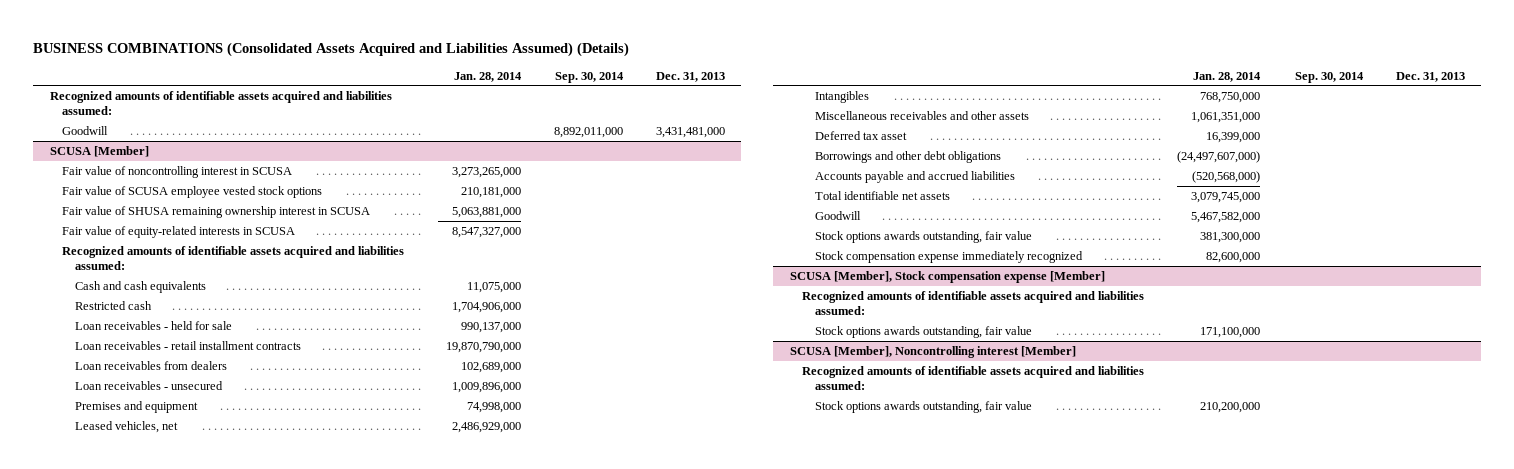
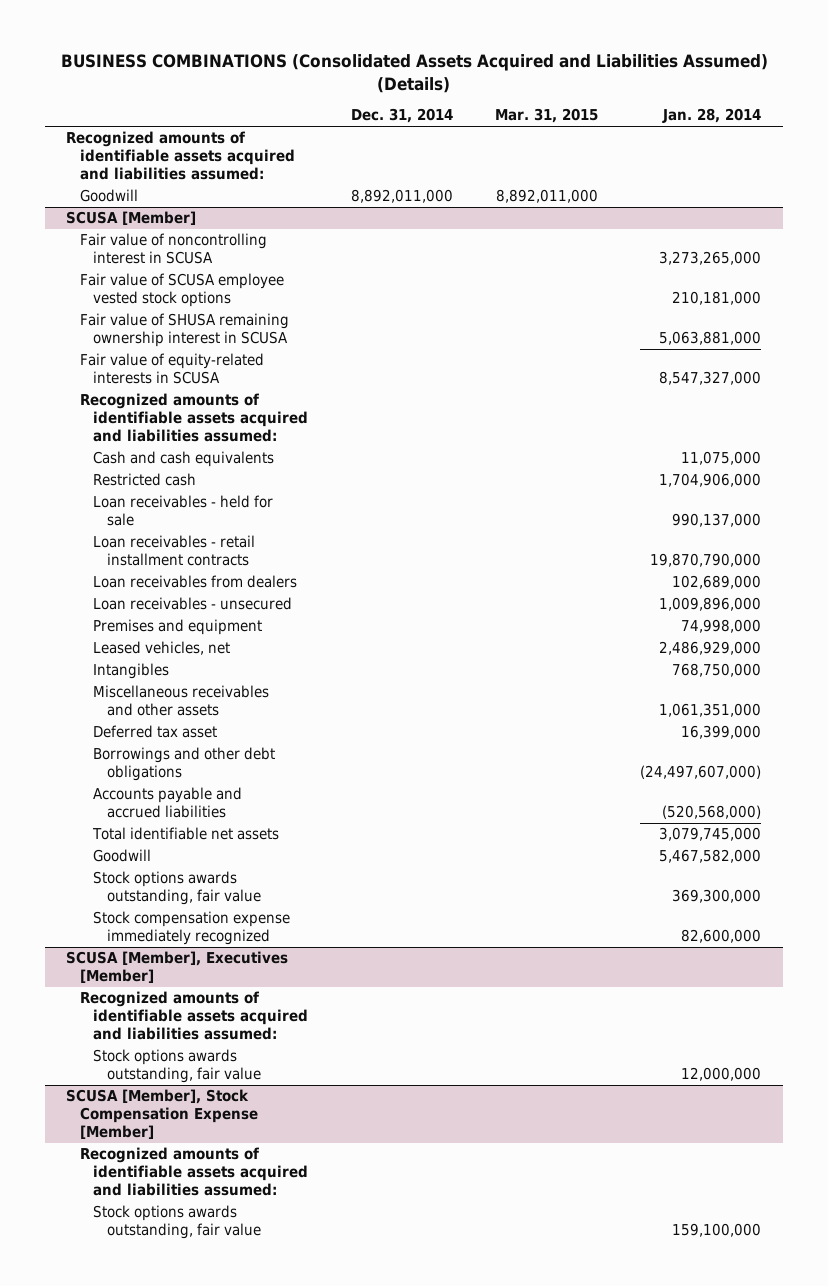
- | Jan. 28, 2014 | Sep. 30, 2014 | Dec. 31, 2013
+ | Dec. 31, 2014 | Mar. 31, 2015 | Jan. 28, 2014
@ SCUSA [Member]
- Stock options awards outstanding, fair value | 381,300,000 | |
+ Stock options awards outstanding, fair value | | | 369,300,000
- SCUSA [Member], Stock compensation expense [Member]
+ SCUSA [Member], Executives [Member]
- Stock options awards outstanding, fair value | 171,100,000 | |
- SCUSA [Member], Noncontrolling interest [Member]
+ Stock options awards outstanding, fair value | | | 12,000,000
+ SCUSA [Member], Stock Compensation Expense [Member]
- Stock options awards outstanding, fair value | 210,200,000 | |
+ Stock options awards outstanding, fair value | | | 159,100,000

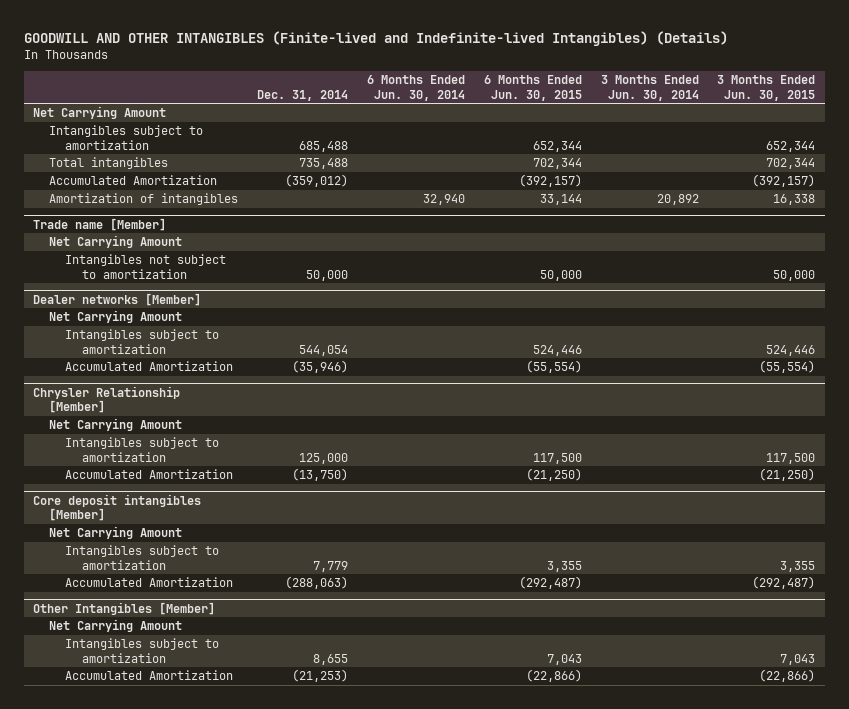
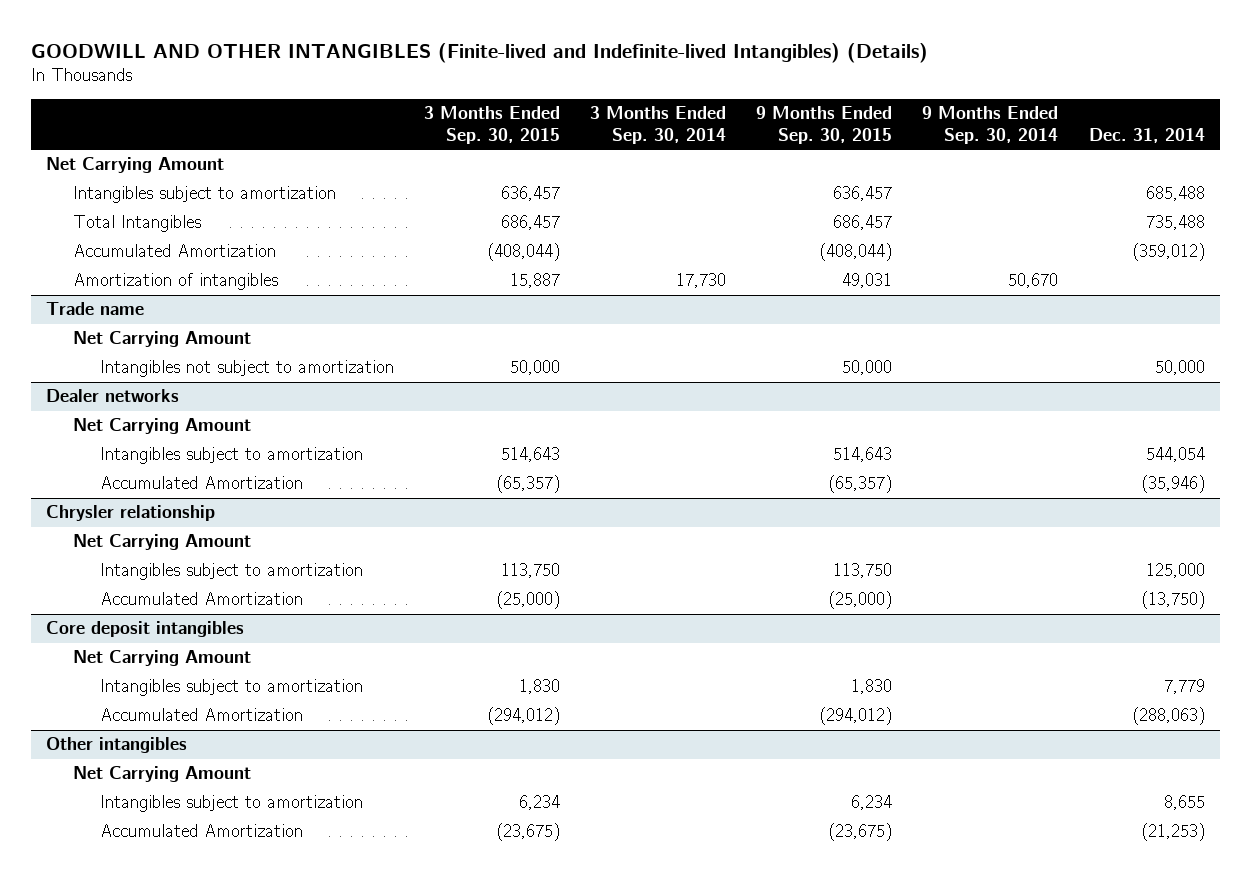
- | Dec. 31, 2014 | 6 Months Ended Jun. 30, 2014 | 6 Months Ended Jun. 30, 2015 | 3 Months Ended Jun. 30, 2014 | 3 Months Ended Jun. 30, 2015
+ | 3 Months Ended Sep. 30, 2015 | 3 Months Ended Sep. 30, 2014 | 9 Months Ended Sep. 30, 2015 | 9 Months Ended Sep. 30, 2014 | Dec. 31, 2014
- Total intangibles | 735,488 | | 702,344 | | 702,344
+ Total Intangibles | 686,457 | | 686,457 | | 735,488
- Trade name [Member]
+ Trade name
- Dealer networks [Member]
+ Dealer networks
- Chrysler Relationship [Member]
+ Chrysler relationship
- Core deposit intangibles [Member]
+ Core deposit intangibles
- Other Intangibles [Member]
+ Other intangibles

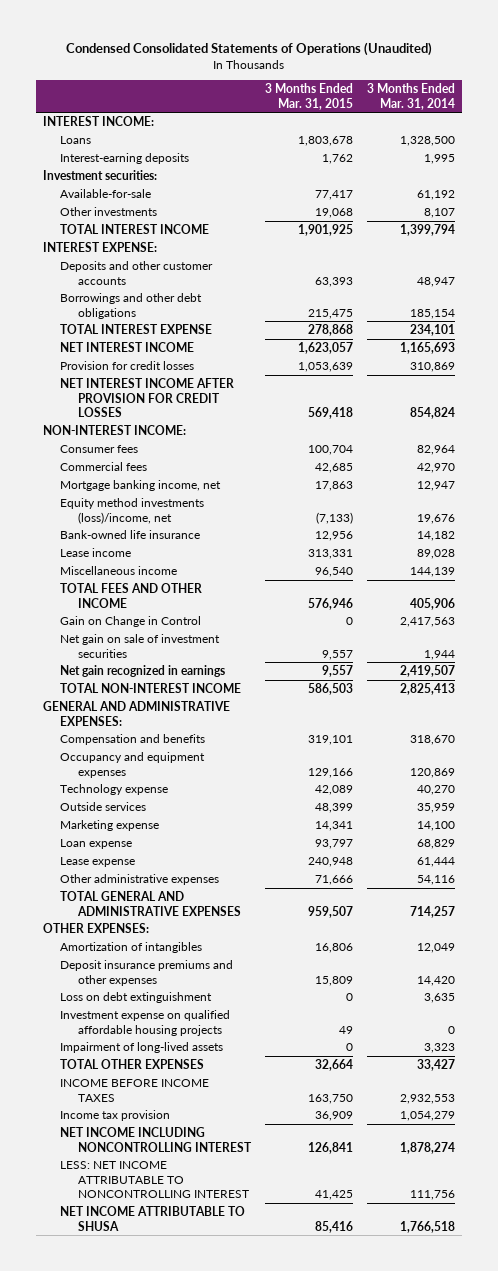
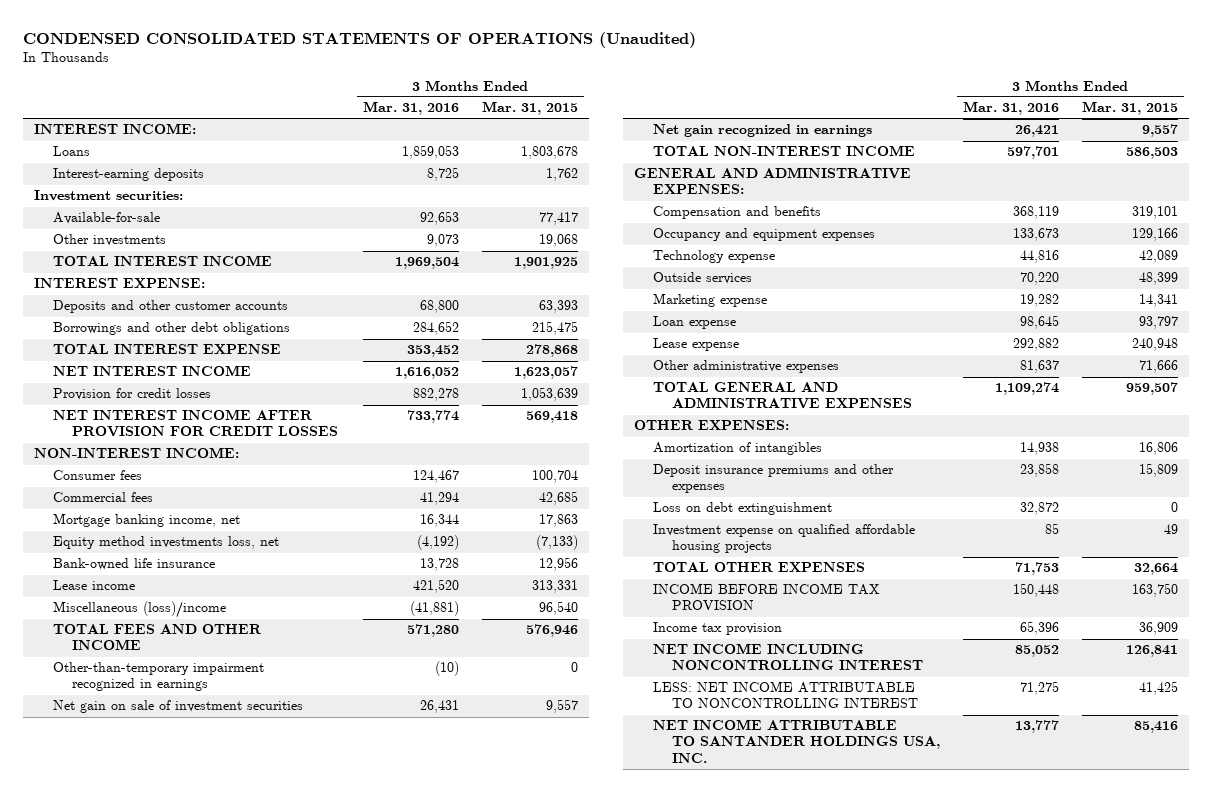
- Condensed Consolidated Statements of Operations (Unaudited)
+ CONDENSED CONSOLIDATED STATEMENTS OF OPERATIONS (Unaudited)
- | 3 Months Ended Mar. 31, 2015 | 3 Months Ended Mar. 31, 2014
+ | 3 Months Ended Mar. 31, 2016 | 3 Months Ended Mar. 31, 2015
- Equity method investments (loss)/income, net | (7,133) | 19,676
+ Equity method investments loss, net | (4,192) | (7,133)
- Miscellaneous income | 96,540 | 144,139
+ Miscellaneous (loss)/income | (41,881) | 96,540
- Gain on Change in Control | 0 | 2,417,563
+ Other-than-temporary impairment recognized in earnings | (10) | 0
- Impairment of long-lived assets | 0 | 3,323
- INCOME BEFORE INCOME TAXES | 163,750 | 2,932,553
+ INCOME BEFORE INCOME TAX PROVISION | 150,448 | 163,750
- NET INCOME ATTRIBUTABLE TO SHUSA | 85,416 | 1,766,518
+ NET INCOME ATTRIBUTABLE TO SANTANDER HOLDINGS USA, INC. | 13,777 | 85,416

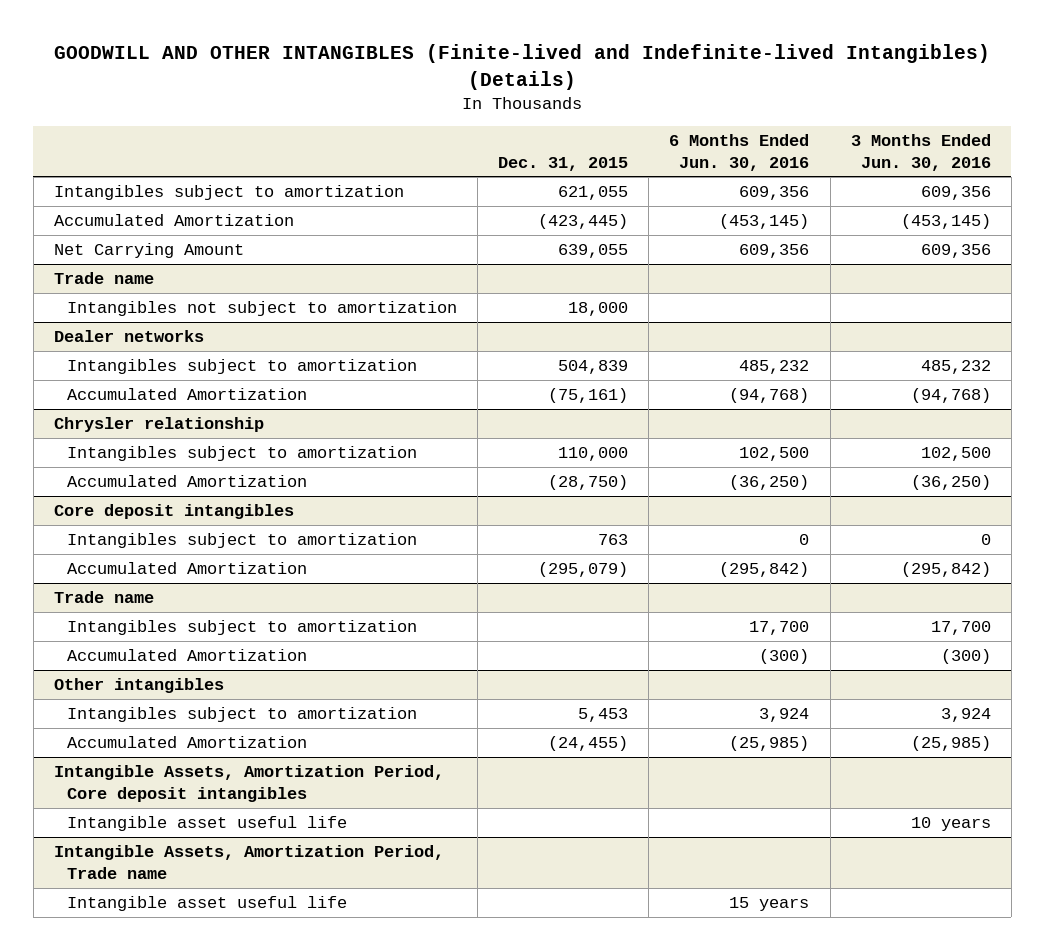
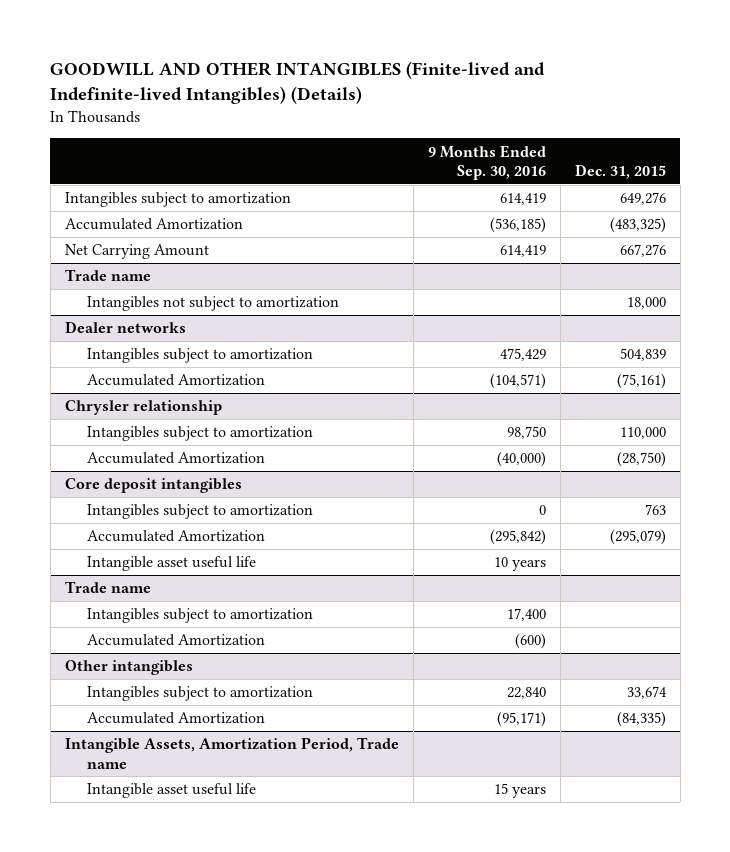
- | Dec. 31, 2015 | 6 Months Ended Jun. 30, 2016 | 3 Months Ended Jun. 30, 2016
+ | 9 Months Ended Sep. 30, 2016 | Dec. 31, 2015
- Intangibles subject to amortization | 621,055 | 609,356 | 609,356
- Accumulated Amortization | (423,445) | (453,145) | (453,145)
- Net Carrying Amount | 639,055 | 609,356 | 609,356
+ Intangibles subject to amortization | 614,419 | 649,276
+ Accumulated Amortization | (536,185) | (483,325)
+ Net Carrying Amount | 614,419 | 667,276
@ Core deposit intangibles
+ Intangible asset useful life | 10 years |
@ Other intangibles
- Intangibles subject to amortization | 5,453 | 3,924 | 3,924
- Accumulated Amortization | (24,455) | (25,985) | (25,985)
- Intangible Assets, Amortization Period, Core deposit intangibles
- Intangible asset useful life | | | 10 years
@ Other intangibles
+ Intangibles subject to amortization | 22,840 | 33,674
+ Accumulated Amortization | (95,171) | (84,335)

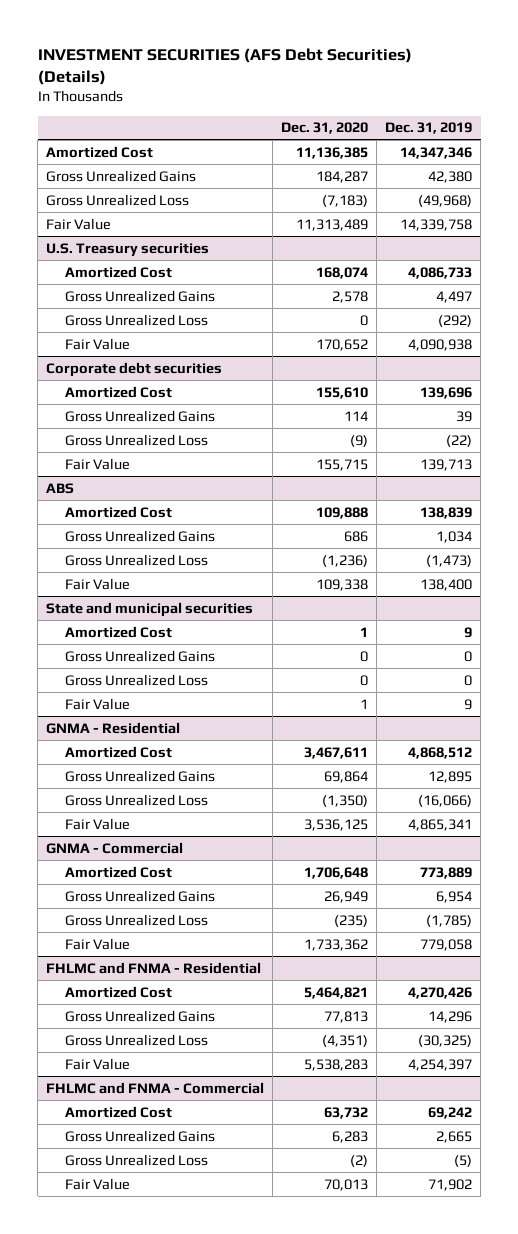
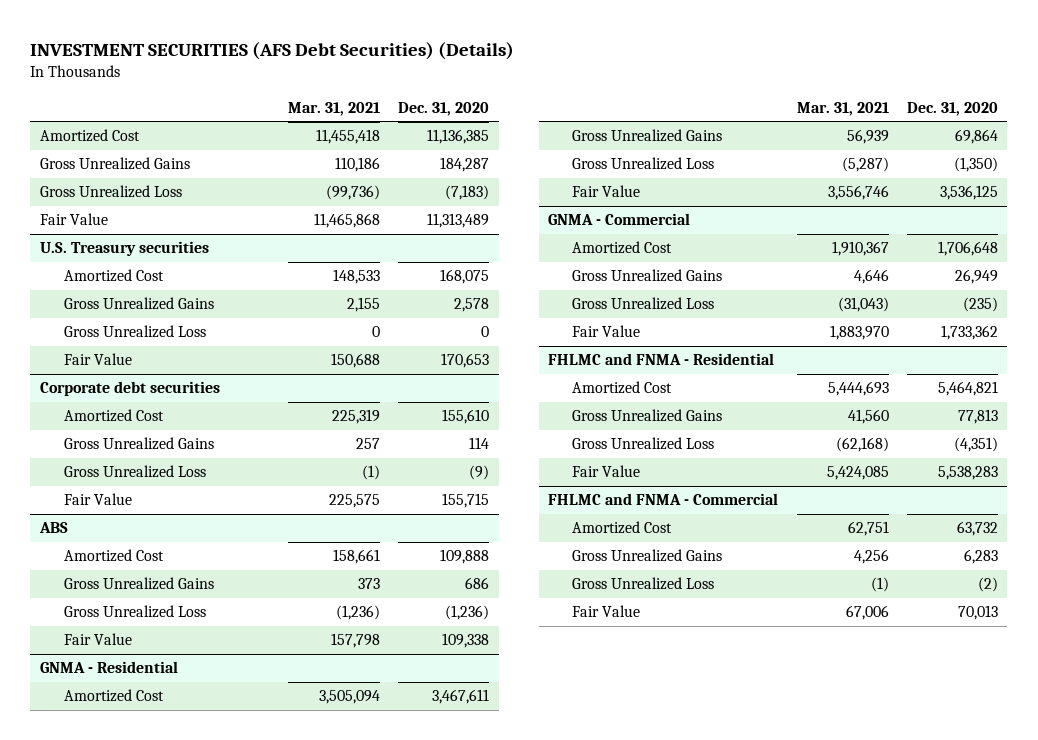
- | Dec. 31, 2020 | Dec. 31, 2019
+ | Mar. 31, 2021 | Dec. 31, 2020
@ U.S. Treasury securities
- Amortized Cost | 168,074 | 4,086,733
+ Amortized Cost | 148,533 | 168,075
- Fair Value | 170,652 | 4,090,938
+ Fair Value | 150,688 | 170,653
- State and municipal securities
- Amortized Cost | 1 | 9
- Gross Unrealized Gains | 0 | 0
- Gross Unrealized Loss | 0 | 0
- Fair Value | 1 | 9

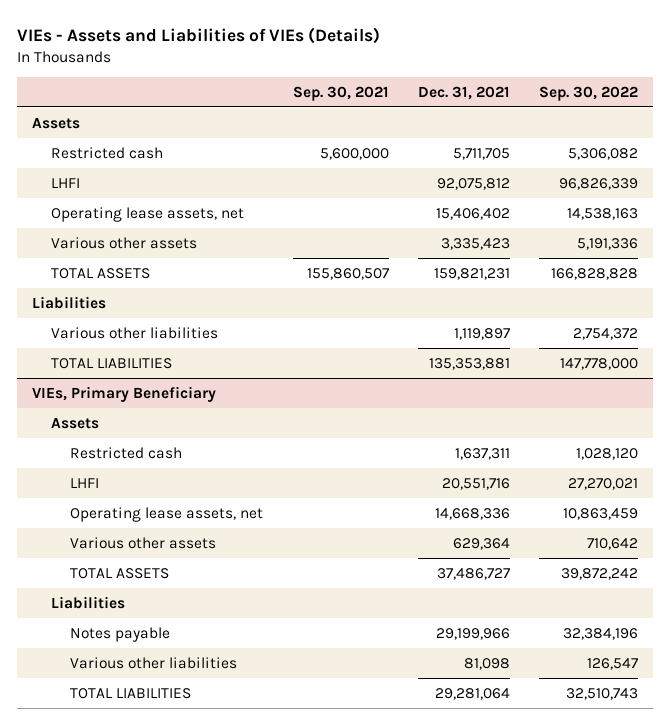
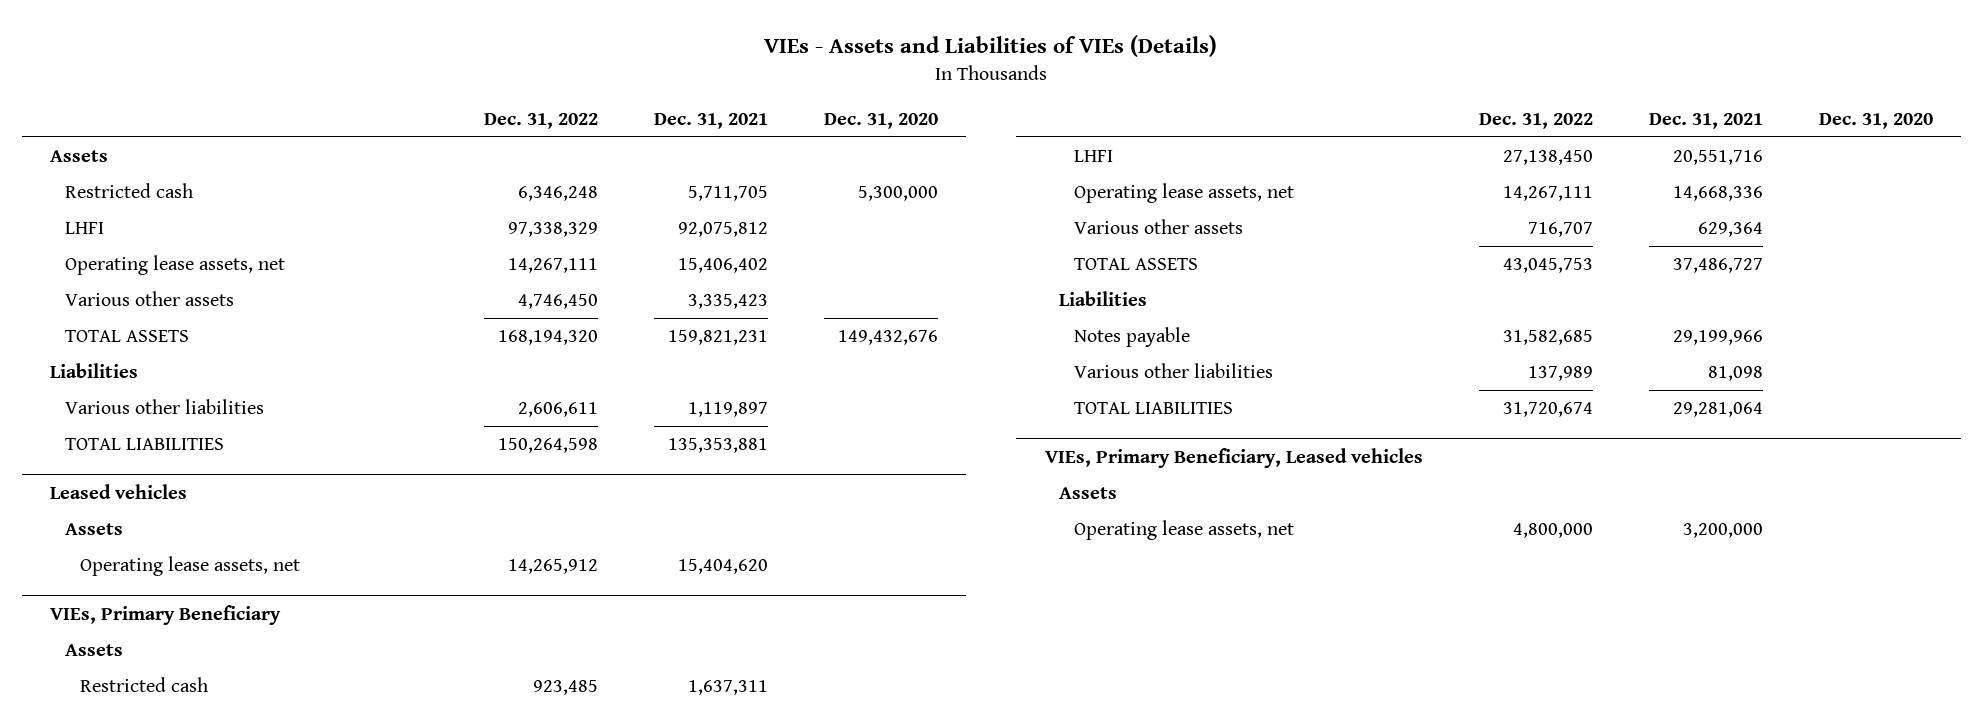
- | Sep. 30, 2021 | Dec. 31, 2021 | Sep. 30, 2022
+ | Dec. 31, 2022 | Dec. 31, 2021 | Dec. 31, 2020
+ Leased vehicles
+ Assets
+ Operating lease assets, net | 14,265,912 | 15,404,620 |
+ VIEs, Primary Beneficiary, Leased vehicles
+ Assets
+ Operating lease assets, net | 4,800,000 | 3,200,000 |

